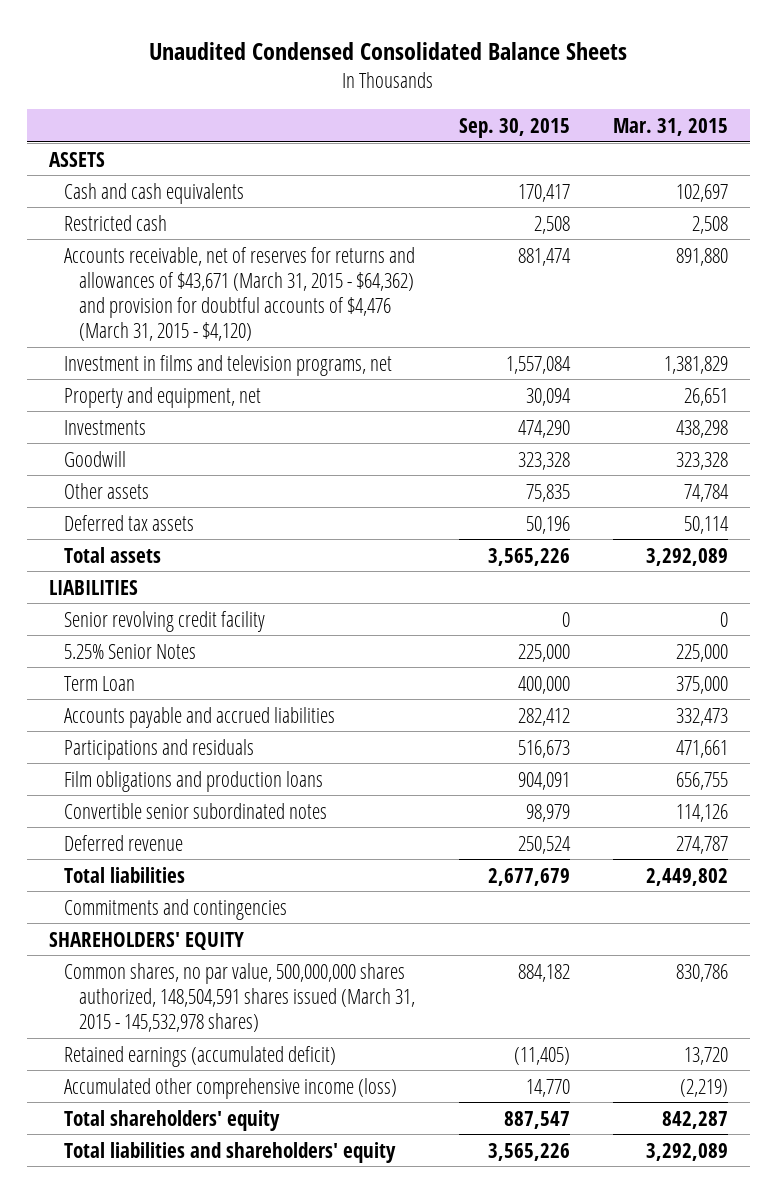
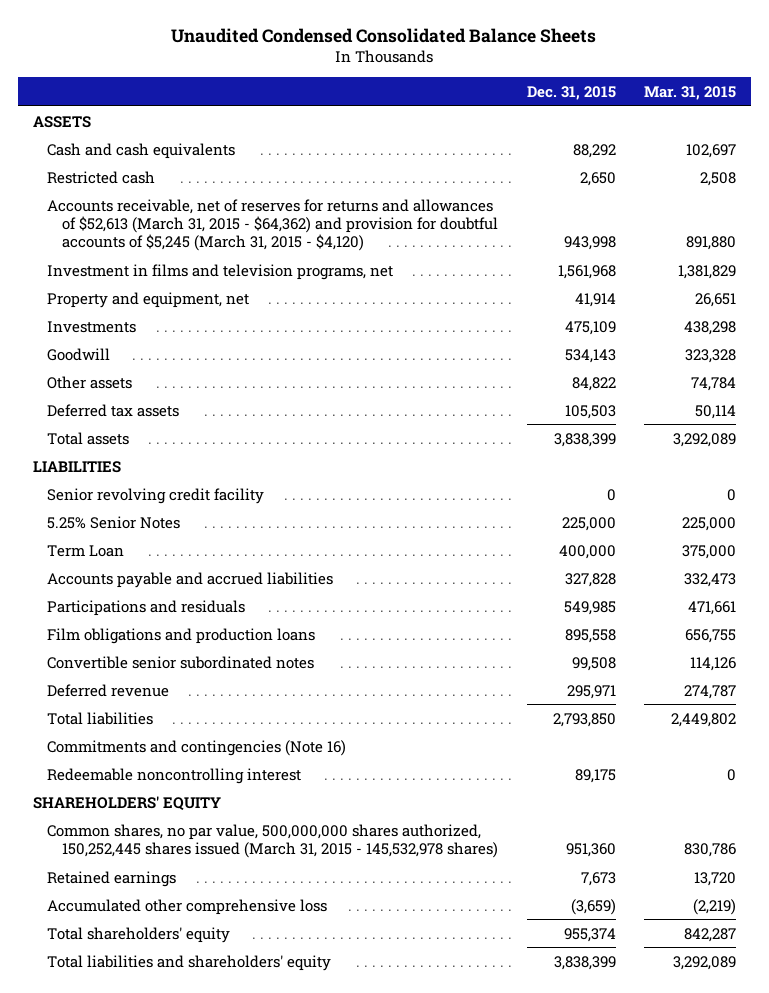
- | Sep. 30, 2015 | Mar. 31, 2015
+ | Dec. 31, 2015 | Mar. 31, 2015
- Accounts receivable, net of reserves for returns and allowances of $43,671 (March 31, 2015 - $64,362) and provision for doubtful accounts of $4,476 (March 31, 2015 - $4,120) | 881,474 | 891,880
+ Accounts receivable, net of reserves for returns and allowances of $52,613 (March 31, 2015 - $64,362) and provision for doubtful accounts of $5,245 (March 31, 2015 - $4,120) | 943,998 | 891,880
- Commitments and contingencies
+ Commitments and contingencies (Note 16)
+ Redeemable noncontrolling interest | 89,175 | 0
- Common shares, no par value, 500,000,000 shares authorized, 148,504,591 shares issued (March 31, 2015 - 145,532,978 shares) | 884,182 | 830,786
- Retained earnings (accumulated deficit) | (11,405) | 13,720
- Accumulated other comprehensive income (loss) | 14,770 | (2,219)
+ Common shares, no par value, 500,000,000 shares authorized, 150,252,445 shares issued (March 31, 2015 - 145,532,978 shares) | 951,360 | 830,786
+ Retained earnings | 7,673 | 13,720
+ Accumulated other comprehensive loss | (3,659) | (2,219)

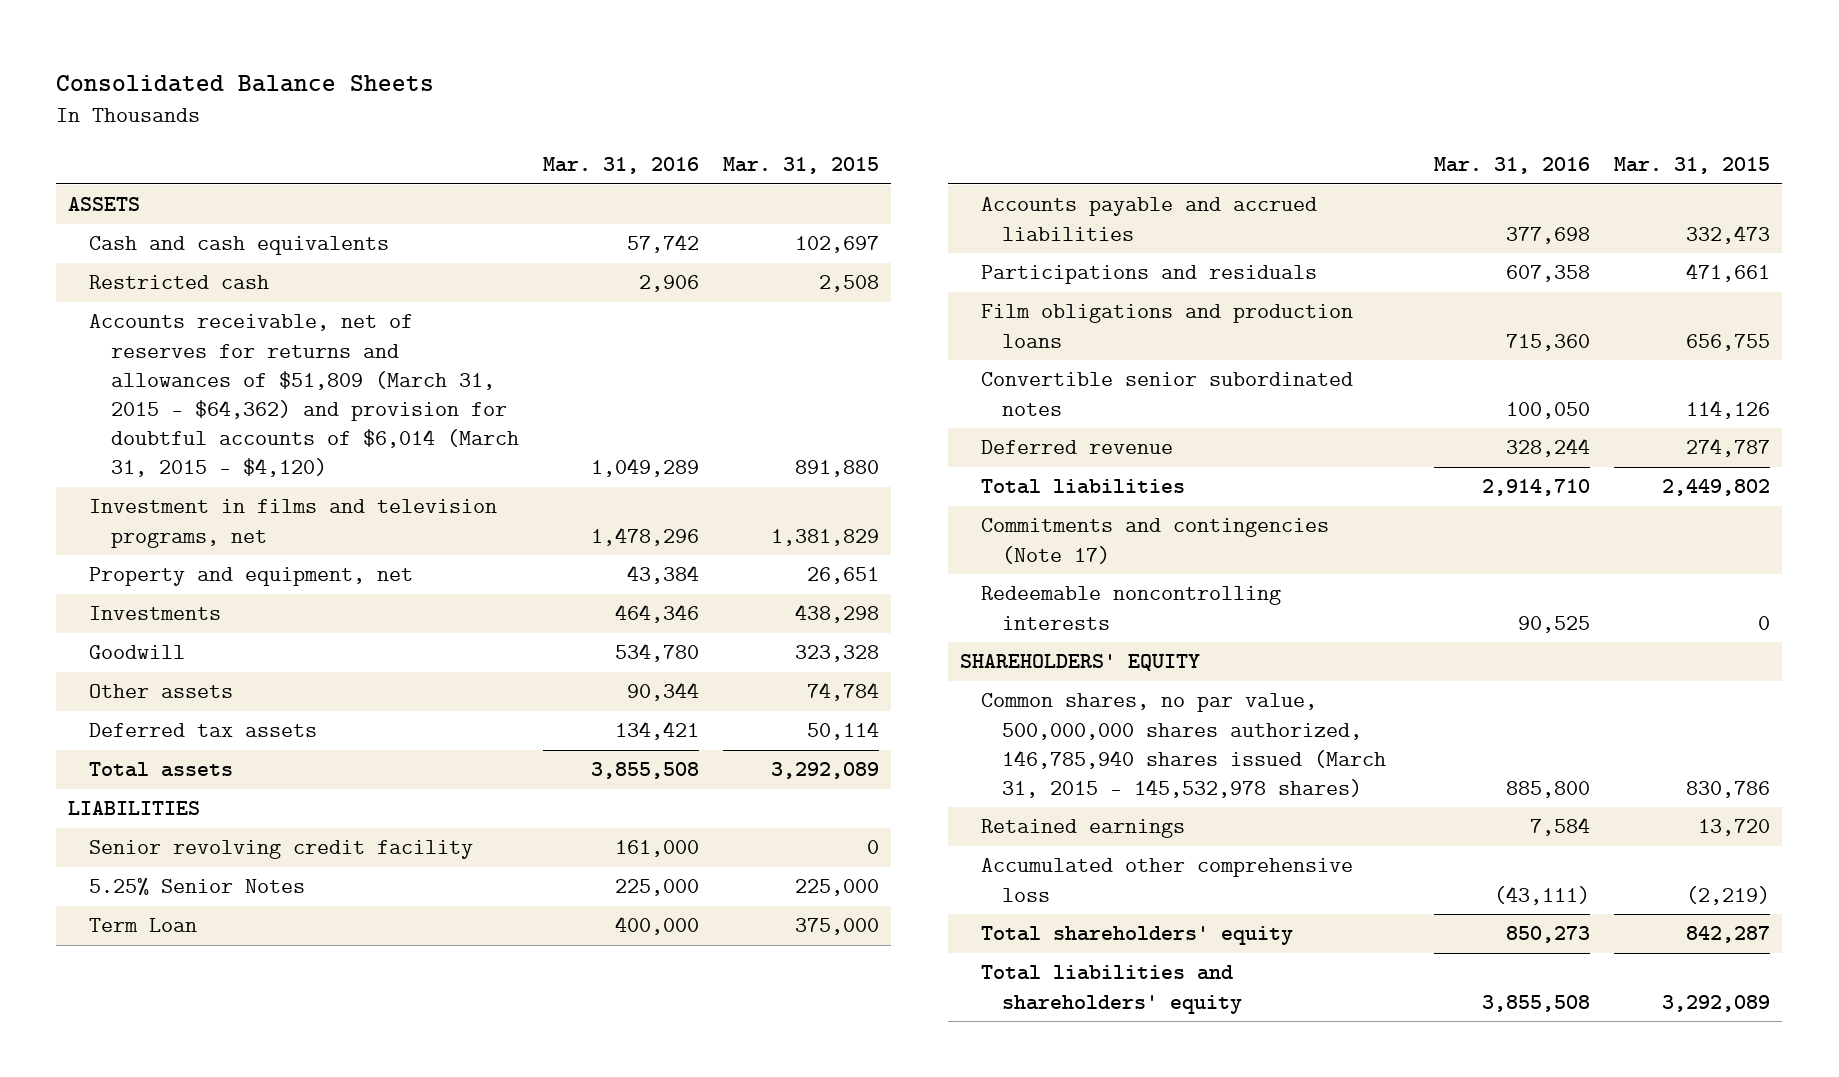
- Unaudited Condensed Consolidated Balance Sheets
+ Consolidated Balance Sheets
- | Dec. 31, 2015 | Mar. 31, 2015
+ | Mar. 31, 2016 | Mar. 31, 2015
- Accounts receivable, net of reserves for returns and allowances of $52,613 (March 31, 2015 - $64,362) and provision for doubtful accounts of $5,245 (March 31, 2015 - $4,120) | 943,998 | 891,880
+ Accounts receivable, net of reserves for returns and allowances of $51,809 (March 31, 2015 - $64,362) and provision for doubtful accounts of $6,014 (March 31, 2015 - $4,120) | 1,049,289 | 891,880
- Commitments and contingencies (Note 16)
- Redeemable noncontrolling interest | 89,175 | 0
+ Commitments and contingencies (Note 17)
+ Redeemable noncontrolling interests | 90,525 | 0
- Common shares, no par value, 500,000,000 shares authorized, 150,252,445 shares issued (March 31, 2015 - 145,532,978 shares) | 951,360 | 830,786
+ Common shares, no par value, 500,000,000 shares authorized, 146,785,940 shares issued (March 31, 2015 - 145,532,978 shares) | 885,800 | 830,786

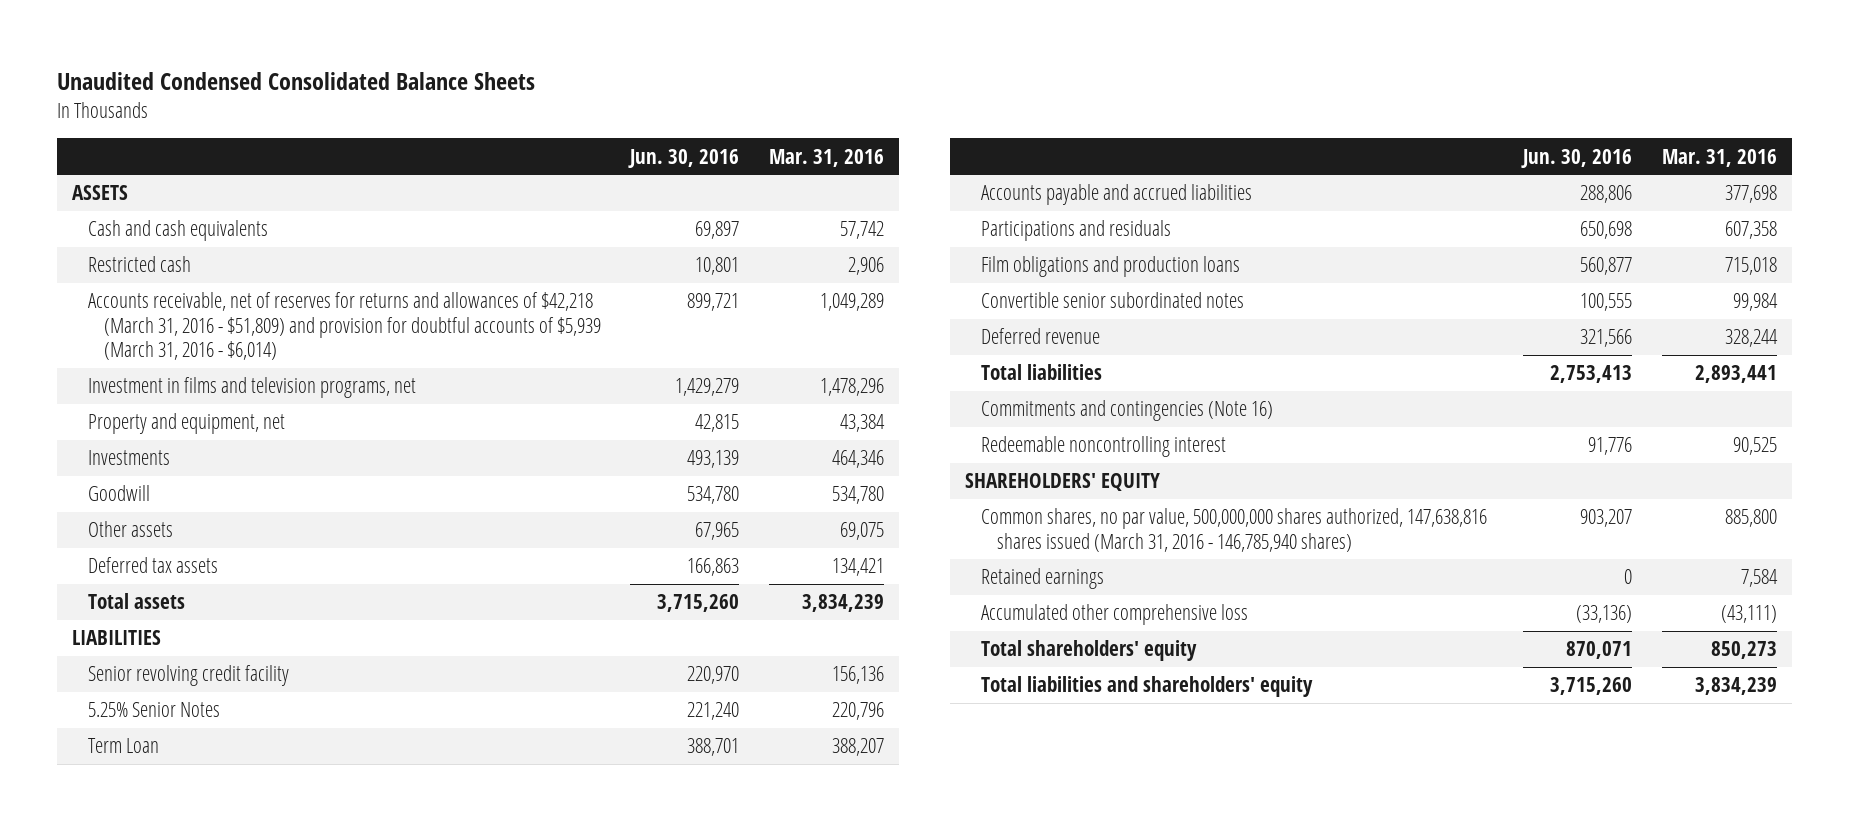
- Consolidated Balance Sheets
+ Unaudited Condensed Consolidated Balance Sheets
- | Mar. 31, 2016 | Mar. 31, 2015
+ | Jun. 30, 2016 | Mar. 31, 2016
- Accounts receivable, net of reserves for returns and allowances of $51,809 (March 31, 2015 - $64,362) and provision for doubtful accounts of $6,014 (March 31, 2015 - $4,120) | 1,049,289 | 891,880
+ Accounts receivable, net of reserves for returns and allowances of $42,218 (March 31, 2016 - $51,809) and provision for doubtful accounts of $5,939 (March 31, 2016 - $6,014) | 899,721 | 1,049,289
- Other assets | 90,344 | 74,784
+ Other assets | 67,965 | 69,075
- Total assets | 3,855,508 | 3,292,089
+ Total assets | 3,715,260 | 3,834,239
- Senior revolving credit facility | 161,000 | 0
- 5.25% Senior Notes | 225,000 | 225,000
- Term Loan | 400,000 | 375,000
+ Senior revolving credit facility | 220,970 | 156,136
+ 5.25% Senior Notes | 221,240 | 220,796
+ Term Loan | 388,701 | 388,207
- Film obligations and production loans | 715,360 | 656,755
- Convertible senior subordinated notes | 100,050 | 114,126
+ Film obligations and production loans | 560,877 | 715,018
+ Convertible senior subordinated notes | 100,555 | 99,984
- Total liabilities | 2,914,710 | 2,449,802
- Commitments and contingencies (Note 17)
- Redeemable noncontrolling interests | 90,525 | 0
+ Total liabilities | 2,753,413 | 2,893,441
+ Commitments and contingencies (Note 16)
+ Redeemable noncontrolling interest | 91,776 | 90,525
- Common shares, no par value, 500,000,000 shares authorized, 146,785,940 shares issued (March 31, 2015 - 145,532,978 shares) | 885,800 | 830,786
+ Common shares, no par value, 500,000,000 shares authorized, 147,638,816 shares issued (March 31, 2016 - 146,785,940 shares) | 903,207 | 885,800
- Total liabilities and shareholders' equity | 3,855,508 | 3,292,089
+ Total liabilities and shareholders' equity | 3,715,260 | 3,834,239

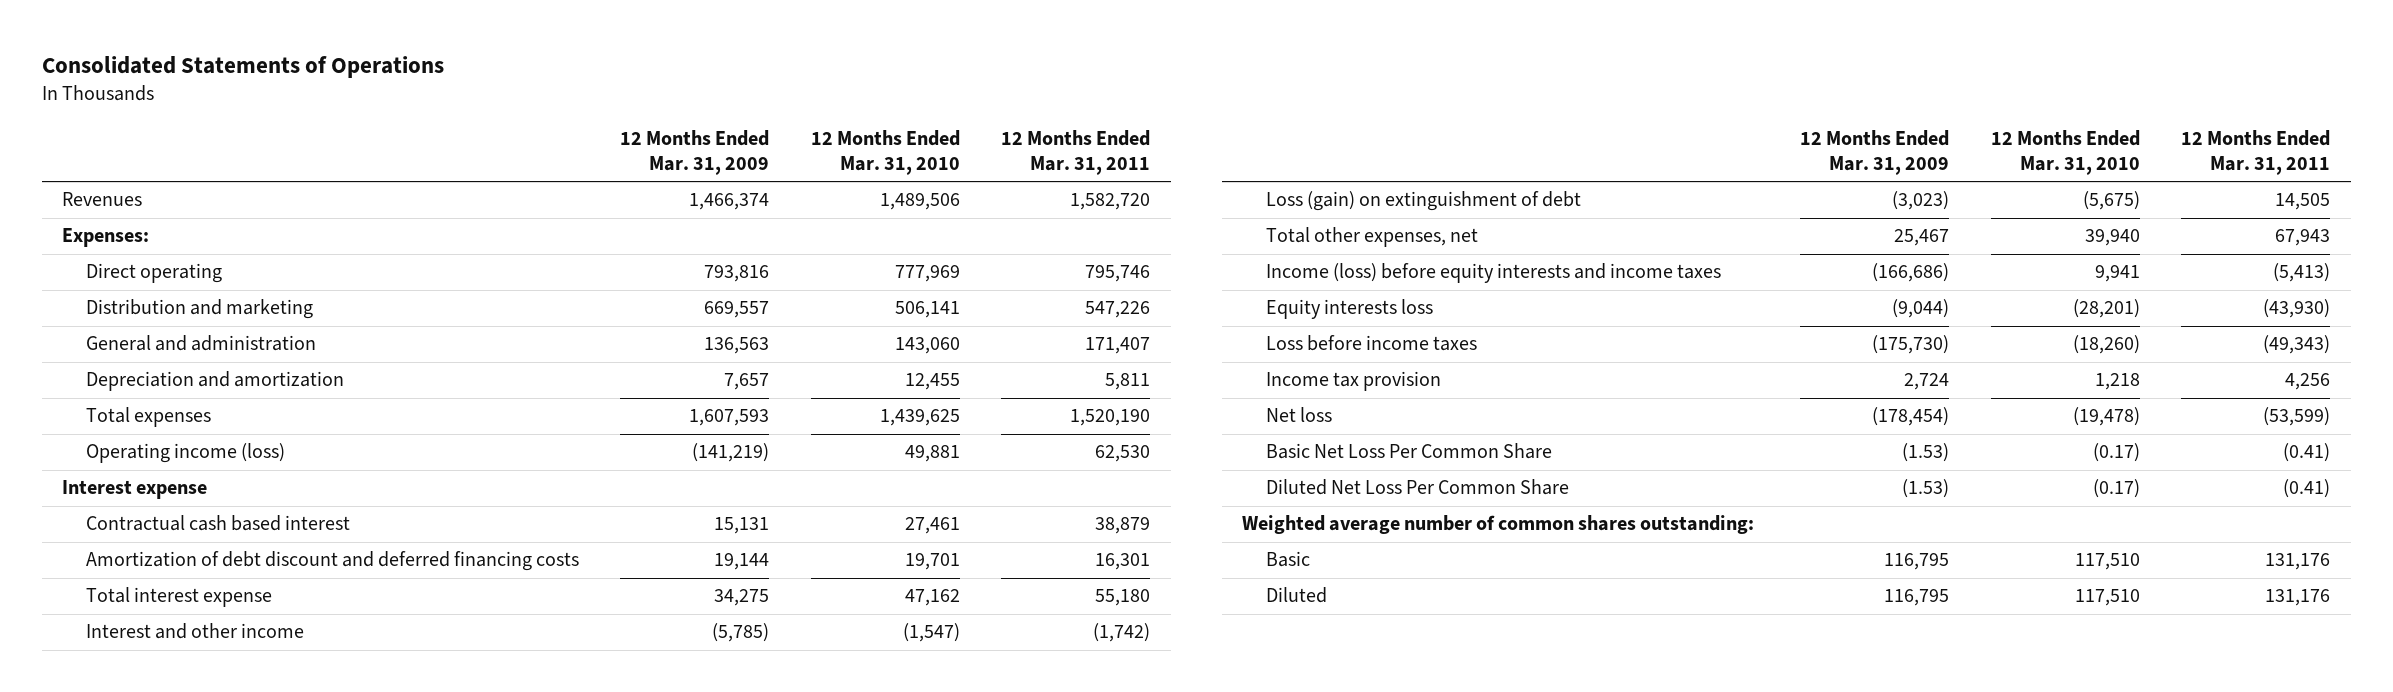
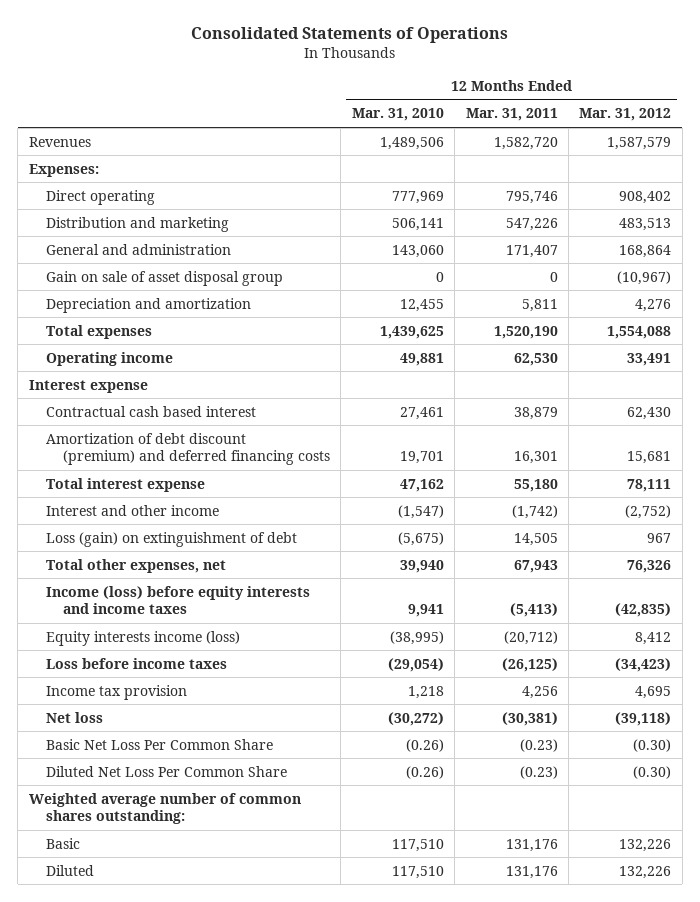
- | 12 Months Ended Mar. 31, 2009 | 12 Months Ended Mar. 31, 2010 | 12 Months Ended Mar. 31, 2011
+ | 12 Months Ended Mar. 31, 2010 | 12 Months Ended Mar. 31, 2011 | 12 Months Ended Mar. 31, 2012
+ Gain on sale of asset disposal group | 0 | 0 | (10,967)
- Operating income (loss) | (141,219) | 49,881 | 62,530
+ Operating income | 49,881 | 62,530 | 33,491
- Amortization of debt discount and deferred financing costs | 19,144 | 19,701 | 16,301
+ Amortization of debt discount (premium) and deferred financing costs | 19,701 | 16,301 | 15,681
- Equity interests loss | (9,044) | (28,201) | (43,930)
- Loss before income taxes | (175,730) | (18,260) | (49,343)
+ Equity interests income (loss) | (38,995) | (20,712) | 8,412
+ Loss before income taxes | (29,054) | (26,125) | (34,423)
- Net loss | (178,454) | (19,478) | (53,599)
- Basic Net Loss Per Common Share | (1.53) | (0.17) | (0.41)
- Diluted Net Loss Per Common Share | (1.53) | (0.17) | (0.41)
+ Net loss | (30,272) | (30,381) | (39,118)
+ Basic Net Loss Per Common Share | (0.26) | (0.23) | (0.30)
+ Diluted Net Loss Per Common Share | (0.26) | (0.23) | (0.30)

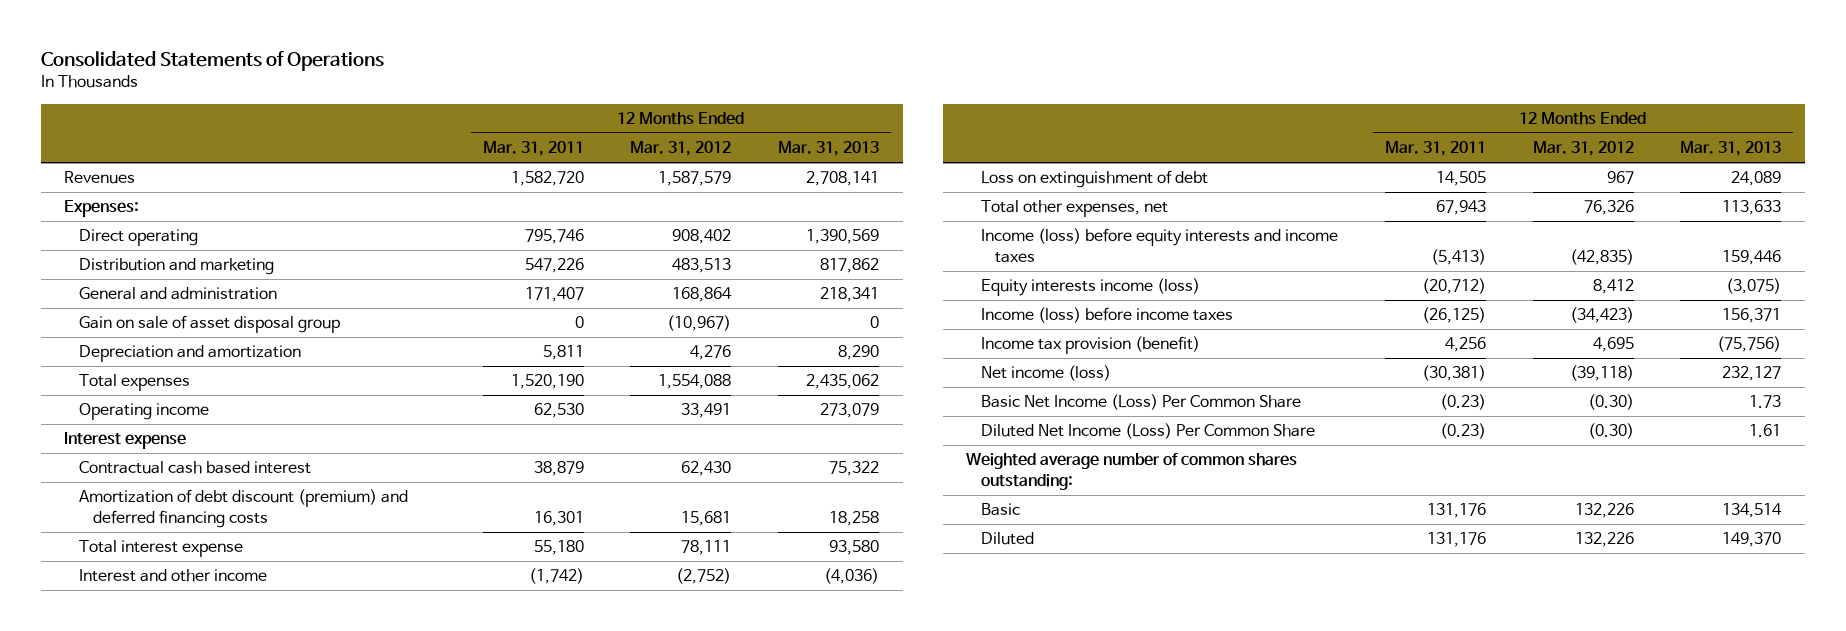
- | 12 Months Ended Mar. 31, 2010 | 12 Months Ended Mar. 31, 2011 | 12 Months Ended Mar. 31, 2012
+ | 12 Months Ended Mar. 31, 2011 | 12 Months Ended Mar. 31, 2012 | 12 Months Ended Mar. 31, 2013
- Loss (gain) on extinguishment of debt | (5,675) | 14,505 | 967
+ Loss on extinguishment of debt | 14,505 | 967 | 24,089
- Loss before income taxes | (29,054) | (26,125) | (34,423)
- Income tax provision | 1,218 | 4,256 | 4,695
- Net loss | (30,272) | (30,381) | (39,118)
- Basic Net Loss Per Common Share | (0.26) | (0.23) | (0.30)
- Diluted Net Loss Per Common Share | (0.26) | (0.23) | (0.30)
+ Income (loss) before income taxes | (26,125) | (34,423) | 156,371
+ Income tax provision (benefit) | 4,256 | 4,695 | (75,756)
+ Net income (loss) | (30,381) | (39,118) | 232,127
+ Basic Net Income (Loss) Per Common Share | (0.23) | (0.30) | 1.73
+ Diluted Net Income (Loss) Per Common Share | (0.23) | (0.30) | 1.61

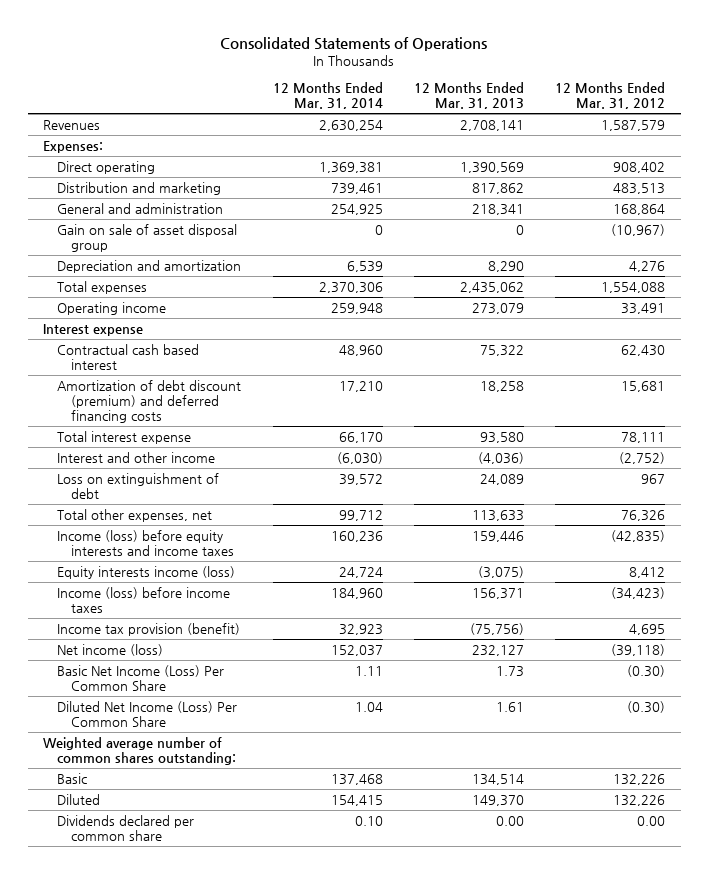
- | 12 Months Ended Mar. 31, 2011 | 12 Months Ended Mar. 31, 2012 | 12 Months Ended Mar. 31, 2013
+ | 12 Months Ended Mar. 31, 2014 | 12 Months Ended Mar. 31, 2013 | 12 Months Ended Mar. 31, 2012
+ Dividends declared per common share | 0.10 | 0.00 | 0.00

